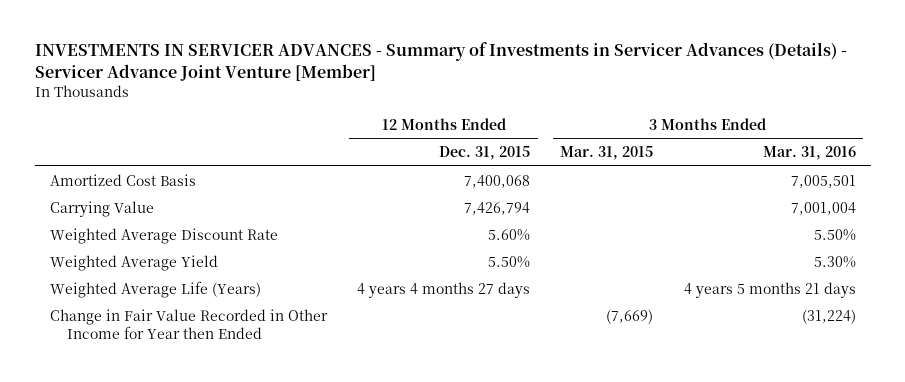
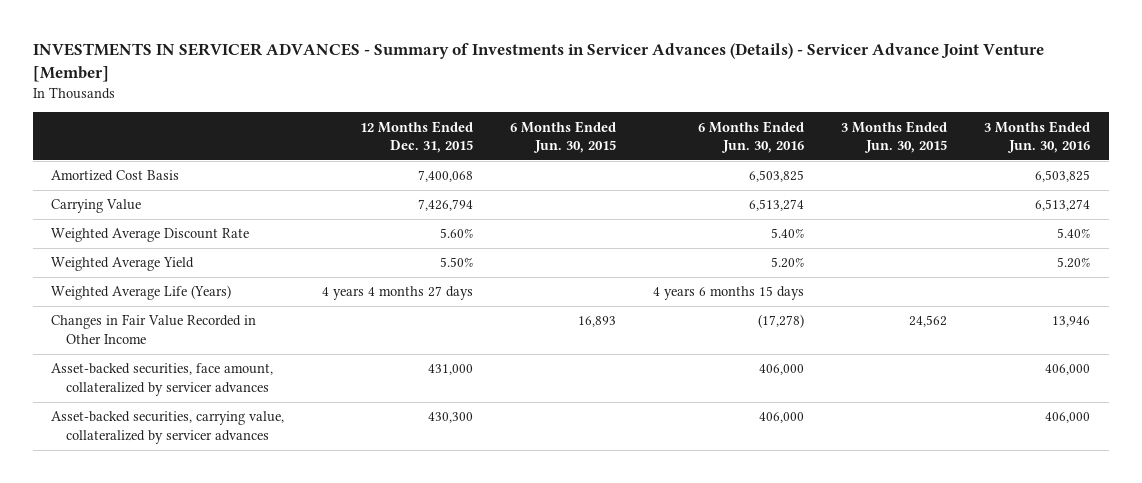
- | 12 Months Ended Dec. 31, 2015 | 3 Months Ended Mar. 31, 2015 | 3 Months Ended Mar. 31, 2016
+ | 12 Months Ended Dec. 31, 2015 | 6 Months Ended Jun. 30, 2015 | 6 Months Ended Jun. 30, 2016 | 3 Months Ended Jun. 30, 2015 | 3 Months Ended Jun. 30, 2016
- Change in Fair Value Recorded in Other Income for Year then Ended | | (7,669) | (31,224)
+ Changes in Fair Value Recorded in Other Income | | 16,893 | (17,278) | 24,562 | 13,946
+ Asset-backed securities, face amount, collateralized by servicer advances | 431,000 | | 406,000 | | 406,000
+ Asset-backed securities, carrying value, collateralized by servicer advances | 430,300 | | 406,000 | | 406,000

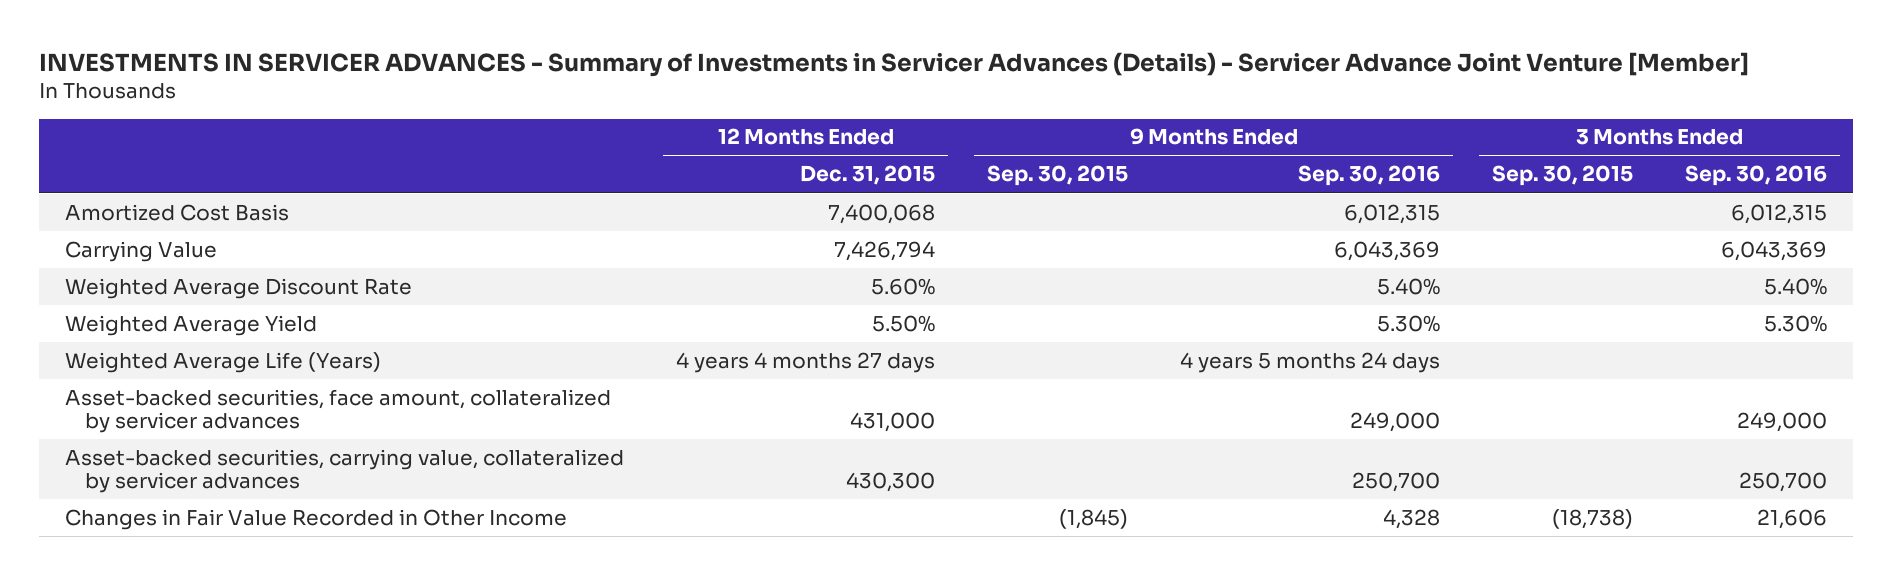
- | 12 Months Ended Dec. 31, 2015 | 6 Months Ended Jun. 30, 2015 | 6 Months Ended Jun. 30, 2016 | 3 Months Ended Jun. 30, 2015 | 3 Months Ended Jun. 30, 2016
+ | 12 Months Ended Dec. 31, 2015 | 9 Months Ended Sep. 30, 2015 | 9 Months Ended Sep. 30, 2016 | 3 Months Ended Sep. 30, 2015 | 3 Months Ended Sep. 30, 2016
moved down: Changes in Fair Value Recorded in Other Income | | (1,845) | 4,328 | (18,738) | 21,606

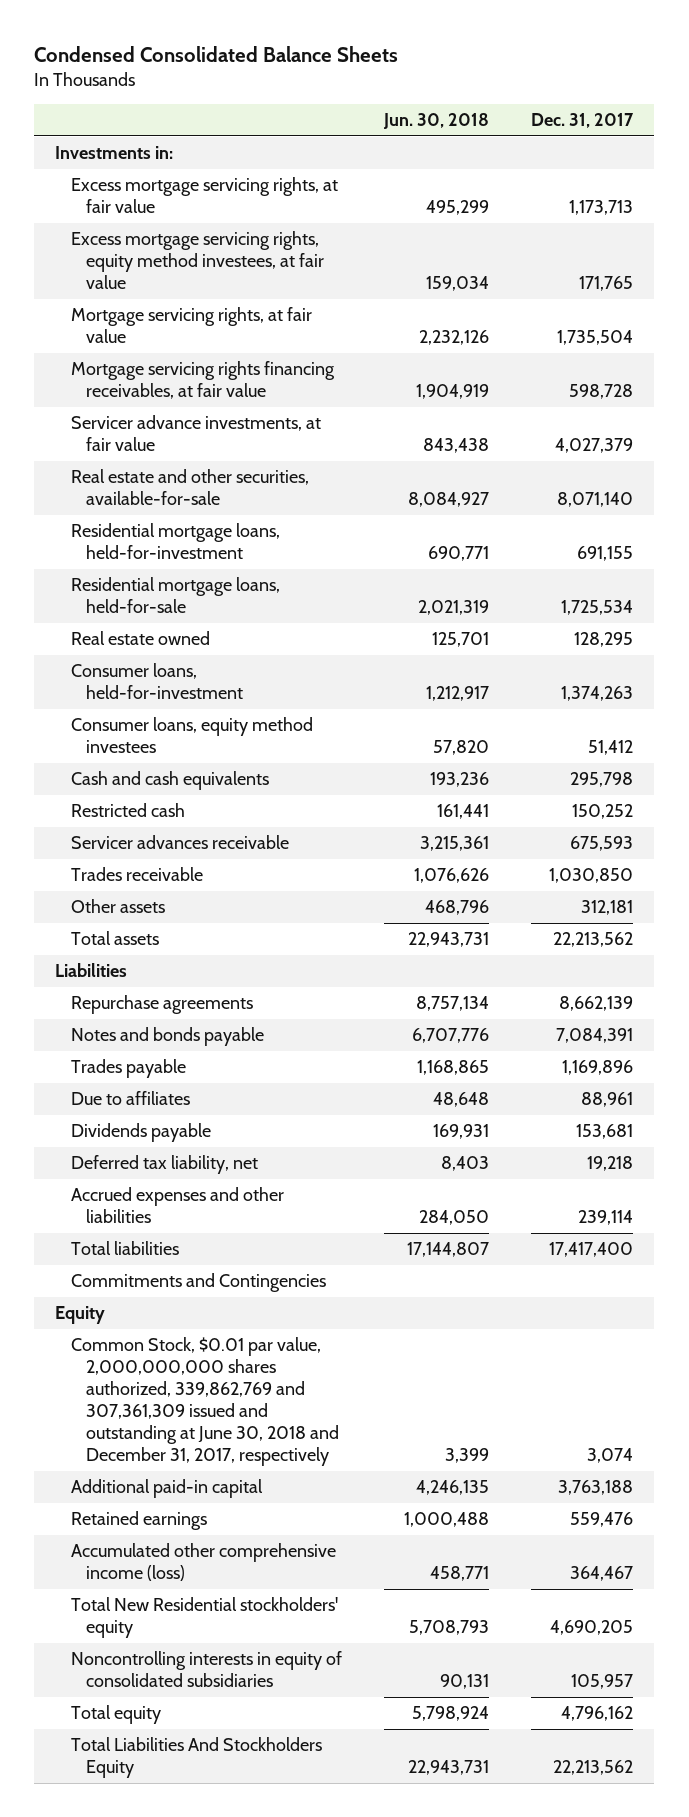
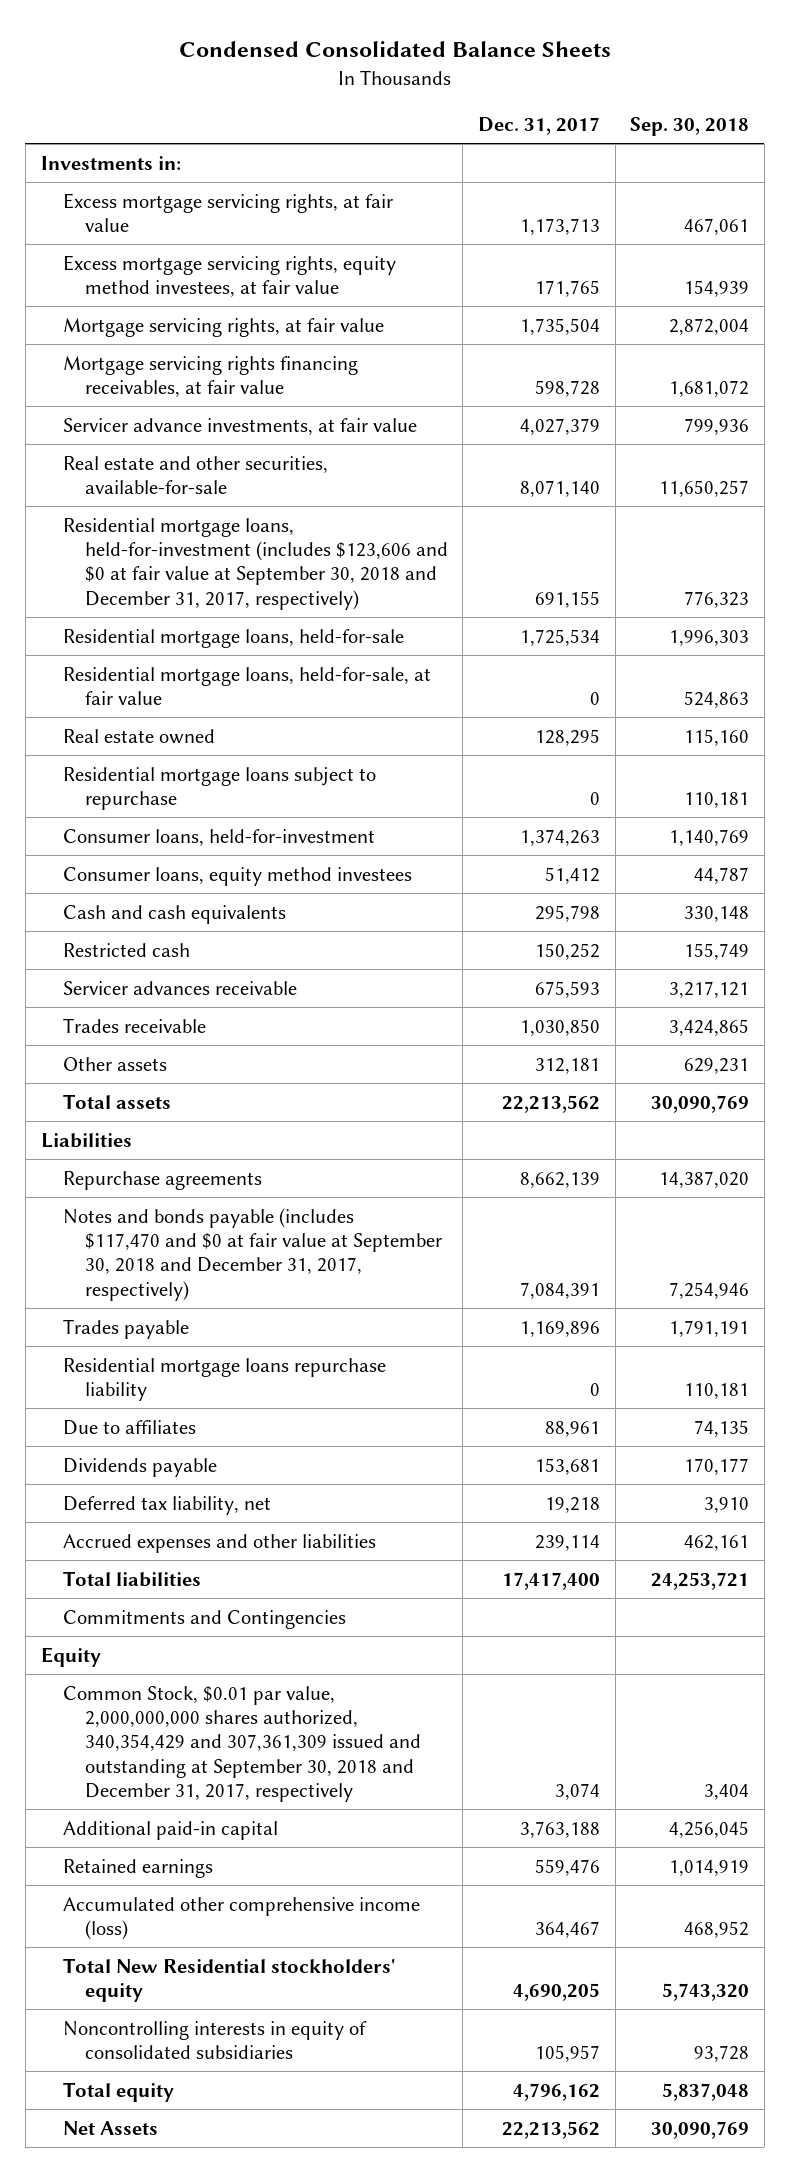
- | Jun. 30, 2018 | Dec. 31, 2017
+ | Dec. 31, 2017 | Sep. 30, 2018
- Residential mortgage loans, held-for-investment | 690,771 | 691,155
+ Residential mortgage loans, held-for-investment (includes $123,606 and $0 at fair value at September 30, 2018 and December 31, 2017, respectively) | 691,155 | 776,323
+ Residential mortgage loans, held-for-sale, at fair value | 0 | 524,863
+ Residential mortgage loans subject to repurchase | 0 | 110,181
- Notes and bonds payable | 6,707,776 | 7,084,391
+ Notes and bonds payable (includes $117,470 and $0 at fair value at September 30, 2018 and December 31, 2017, respectively) | 7,084,391 | 7,254,946
+ Residential mortgage loans repurchase liability | 0 | 110,181
- Common Stock, $0.01 par value, 2,000,000,000 shares authorized, 339,862,769 and 307,361,309 issued and outstanding at June 30, 2018 and December 31, 2017, respectively | 3,399 | 3,074
+ Common Stock, $0.01 par value, 2,000,000,000 shares authorized, 340,354,429 and 307,361,309 issued and outstanding at September 30, 2018 and December 31, 2017, respectively | 3,074 | 3,404
- Total Liabilities And Stockholders Equity | 22,943,731 | 22,213,562
+ Net Assets | 22,213,562 | 30,090,769

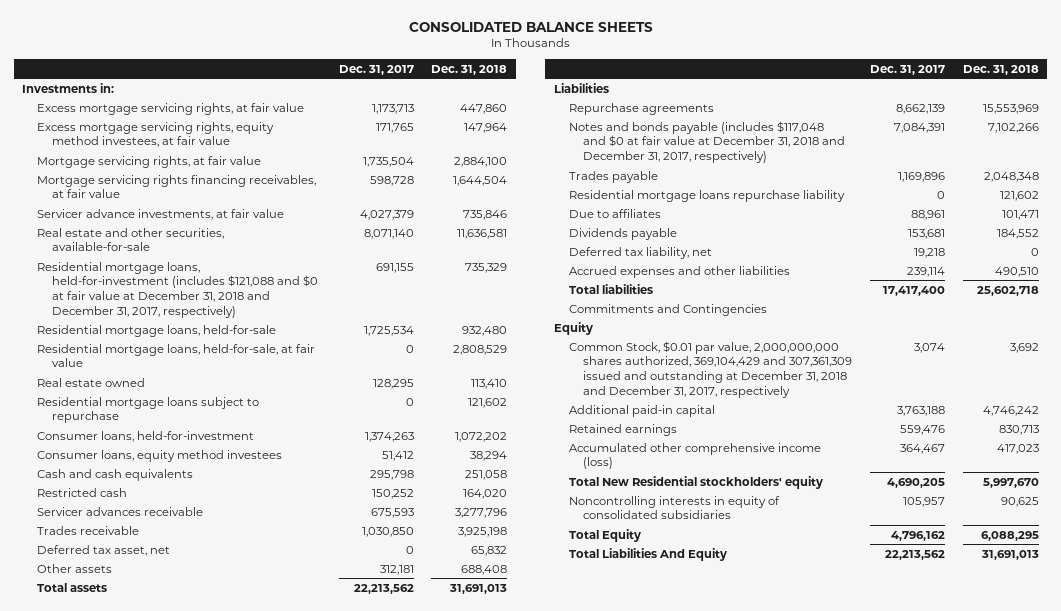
- Condensed Consolidated Balance Sheets
+ CONSOLIDATED BALANCE SHEETS
- | Dec. 31, 2017 | Sep. 30, 2018
+ | Dec. 31, 2017 | Dec. 31, 2018
- Residential mortgage loans, held-for-investment (includes $123,606 and $0 at fair value at September 30, 2018 and December 31, 2017, respectively) | 691,155 | 776,323
+ Residential mortgage loans, held-for-investment (includes $121,088 and $0 at fair value at December 31, 2018 and December 31, 2017, respectively) | 691,155 | 735,329
+ Deferred tax asset, net | 0 | 65,832
- Notes and bonds payable (includes $117,470 and $0 at fair value at September 30, 2018 and December 31, 2017, respectively) | 7,084,391 | 7,254,946
+ Notes and bonds payable (includes $117,048 and $0 at fair value at December 31, 2018 and December 31, 2017, respectively) | 7,084,391 | 7,102,266
- Common Stock, $0.01 par value, 2,000,000,000 shares authorized, 340,354,429 and 307,361,309 issued and outstanding at September 30, 2018 and December 31, 2017, respectively | 3,074 | 3,404
+ Common Stock, $0.01 par value, 2,000,000,000 shares authorized, 369,104,429 and 307,361,309 issued and outstanding at December 31, 2018 and December 31, 2017, respectively | 3,074 | 3,692
- Total equity | 4,796,162 | 5,837,048
- Net Assets | 22,213,562 | 30,090,769
+ Total Equity | 4,796,162 | 6,088,295
+ Total Liabilities And Equity | 22,213,562 | 31,691,013

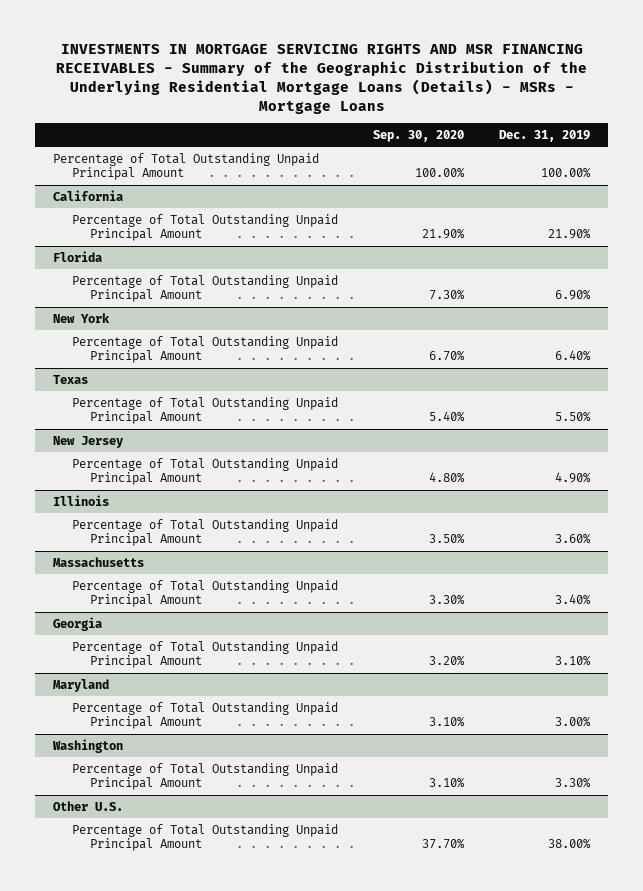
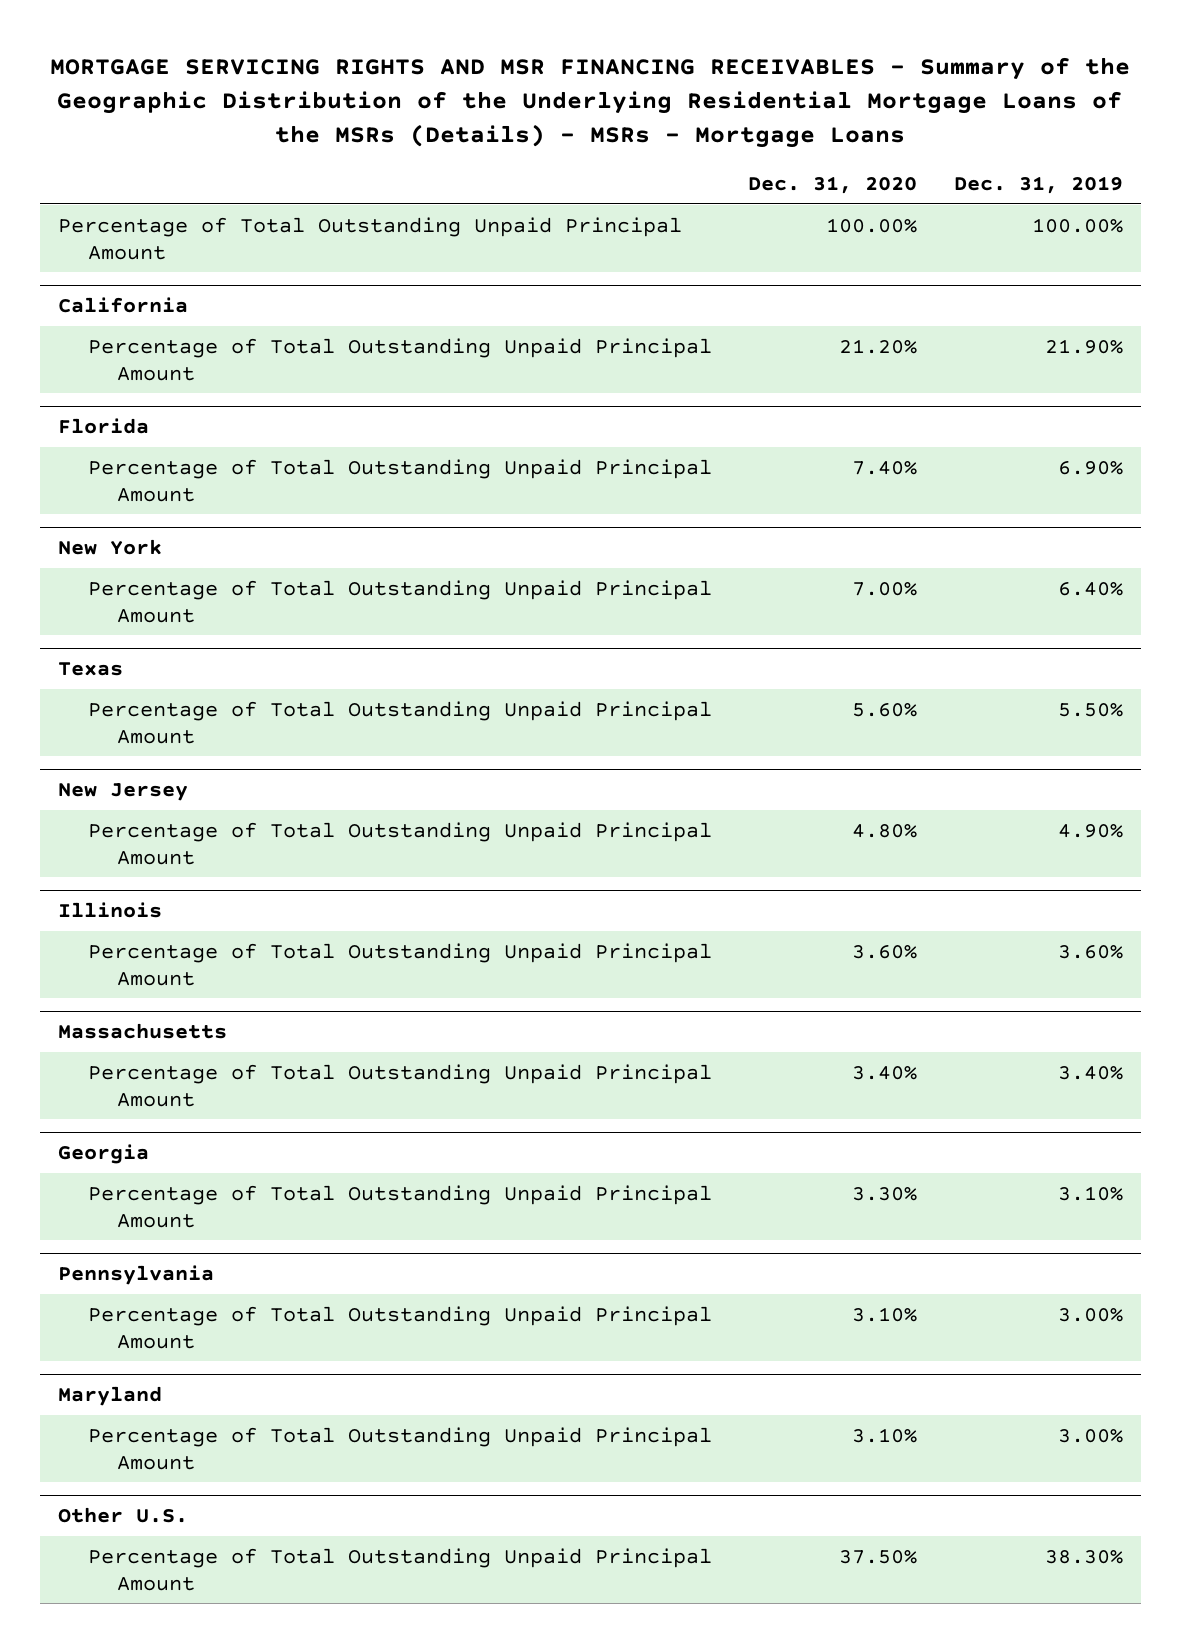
- INVESTMENTS IN MORTGAGE SERVICING RIGHTS AND MSR FINANCING RECEIVABLES - Summary of the Geographic Distribution of the Underlying Residential Mortgage Loans (Details) - MSRs - Mortgage Loans
+ MORTGAGE SERVICING RIGHTS AND MSR FINANCING RECEIVABLES - Summary of the Geographic Distribution of the Underlying Residential Mortgage Loans of the MSRs (Details) - MSRs - Mortgage Loans
- | Sep. 30, 2020 | Dec. 31, 2019
+ | Dec. 31, 2020 | Dec. 31, 2019
+ Pennsylvania
+ Percentage of Total Outstanding Unpaid Principal Amount | 3.10% | 3.00%
- Washington
- Percentage of Total Outstanding Unpaid Principal Amount | 3.10% | 3.30%
@ Other U.S.
- Percentage of Total Outstanding Unpaid Principal Amount | 37.70% | 38.00%
+ Percentage of Total Outstanding Unpaid Principal Amount | 37.50% | 38.30%

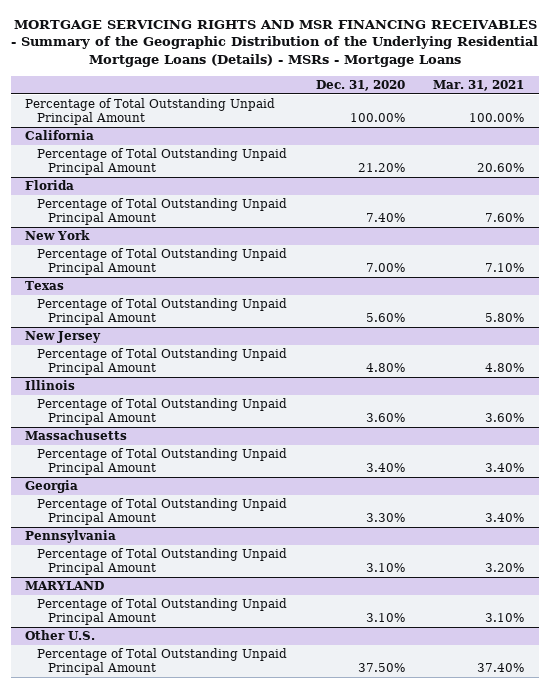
- MORTGAGE SERVICING RIGHTS AND MSR FINANCING RECEIVABLES - Summary of the Geographic Distribution of the Underlying Residential Mortgage Loans of the MSRs (Details) - MSRs - Mortgage Loans
+ MORTGAGE SERVICING RIGHTS AND MSR FINANCING RECEIVABLES - Summary of the Geographic Distribution of the Underlying Residential Mortgage Loans (Details) - MSRs - Mortgage Loans
- | Dec. 31, 2020 | Dec. 31, 2019
+ | Dec. 31, 2020 | Mar. 31, 2021
- Maryland
+ MARYLAND

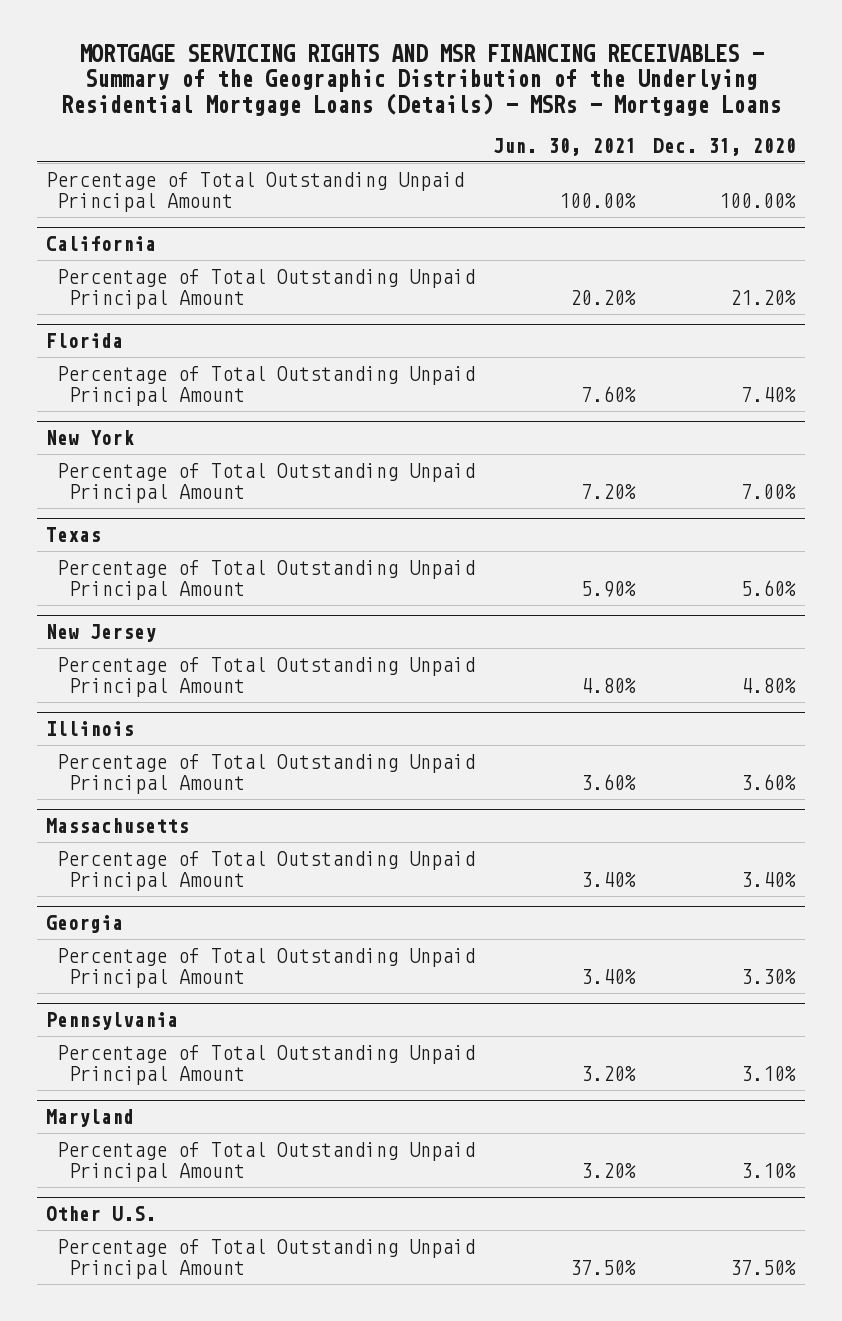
- | Dec. 31, 2020 | Mar. 31, 2021
+ | Jun. 30, 2021 | Dec. 31, 2020
- MARYLAND
+ Maryland

